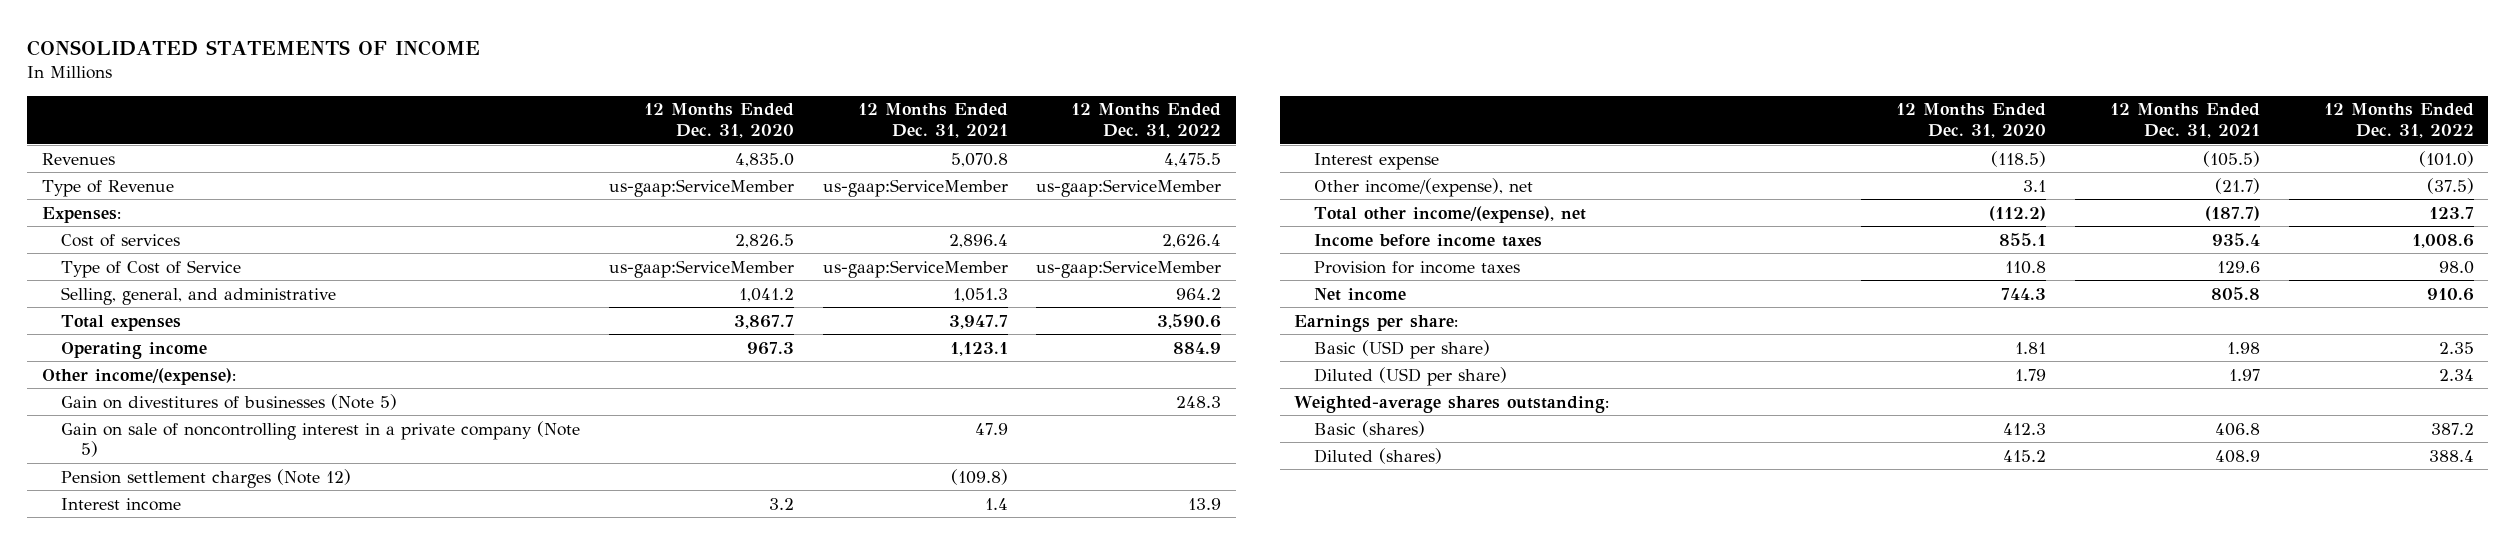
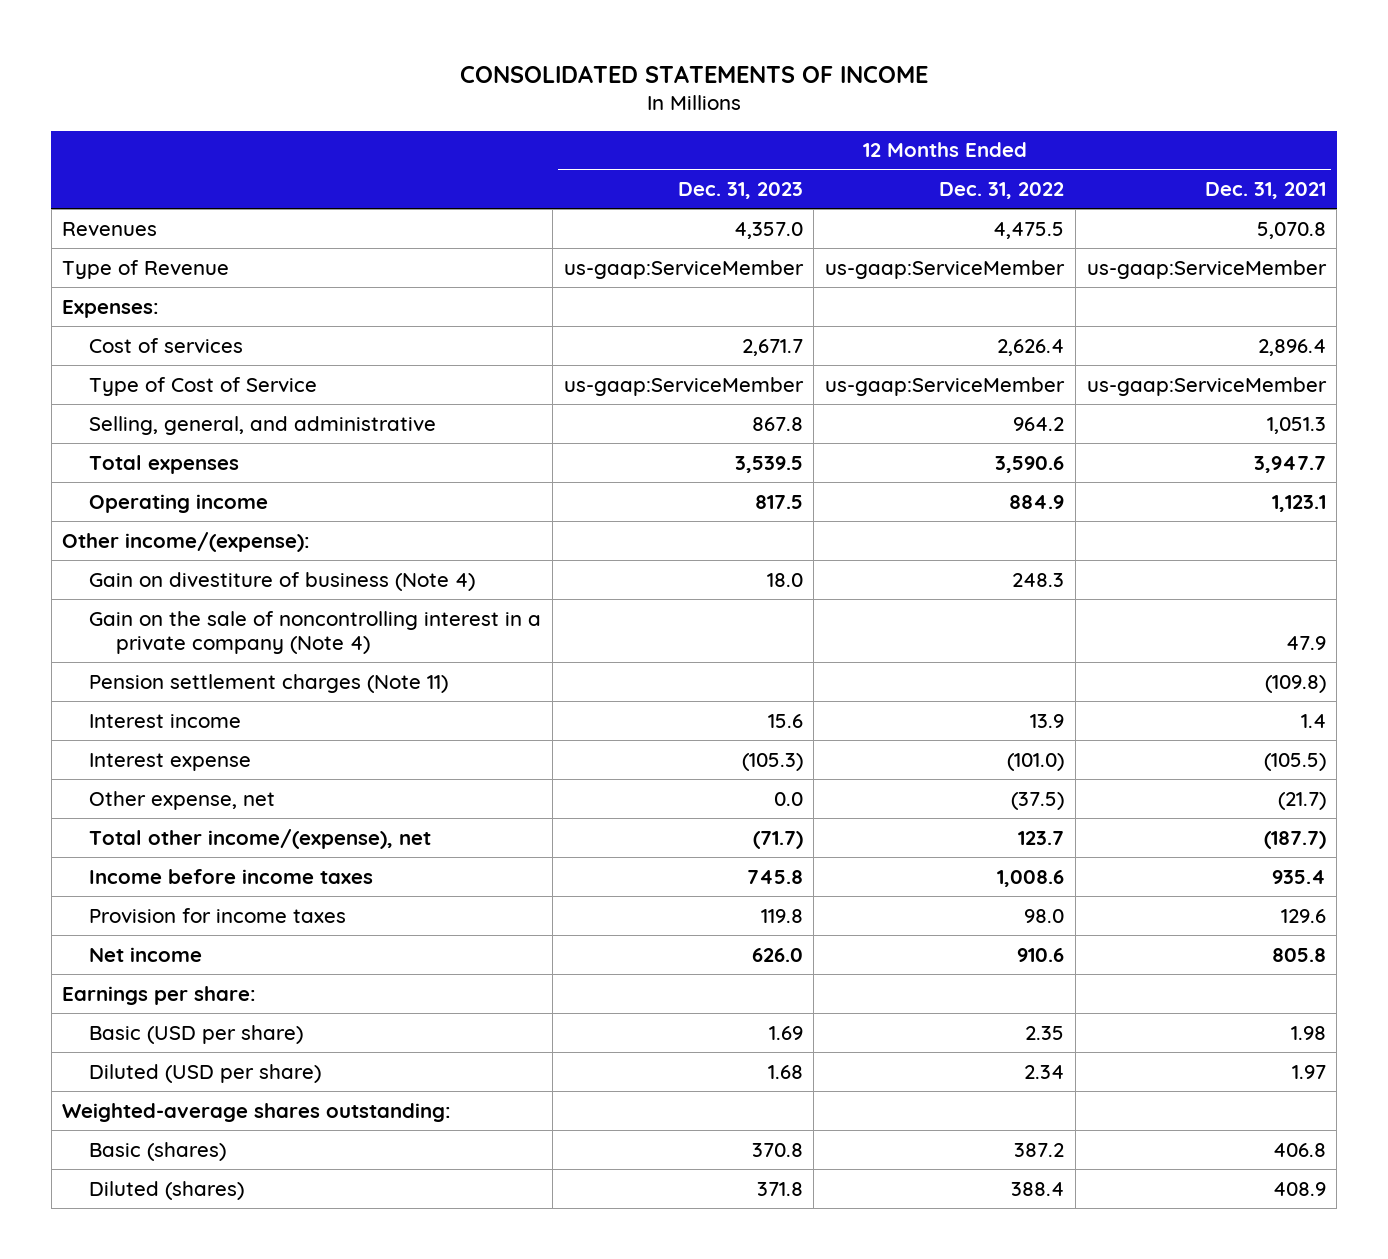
- | 12 Months Ended Dec. 31, 2020 | 12 Months Ended Dec. 31, 2021 | 12 Months Ended Dec. 31, 2022
+ | 12 Months Ended Dec. 31, 2023 | 12 Months Ended Dec. 31, 2022 | 12 Months Ended Dec. 31, 2021
- Gain on divestitures of businesses (Note 5) | | | 248.3
- Gain on sale of noncontrolling interest in a private company (Note 5) | | 47.9 |
- Pension settlement charges (Note 12) | | (109.8) |
+ Gain on divestiture of business (Note 4) | 18.0 | 248.3 |
+ Gain on the sale of noncontrolling interest in a private company (Note 4) | | | 47.9
+ Pension settlement charges (Note 11) | | | (109.8)
- Other income/(expense), net | 3.1 | (21.7) | (37.5)
+ Other expense, net | 0.0 | (37.5) | (21.7)

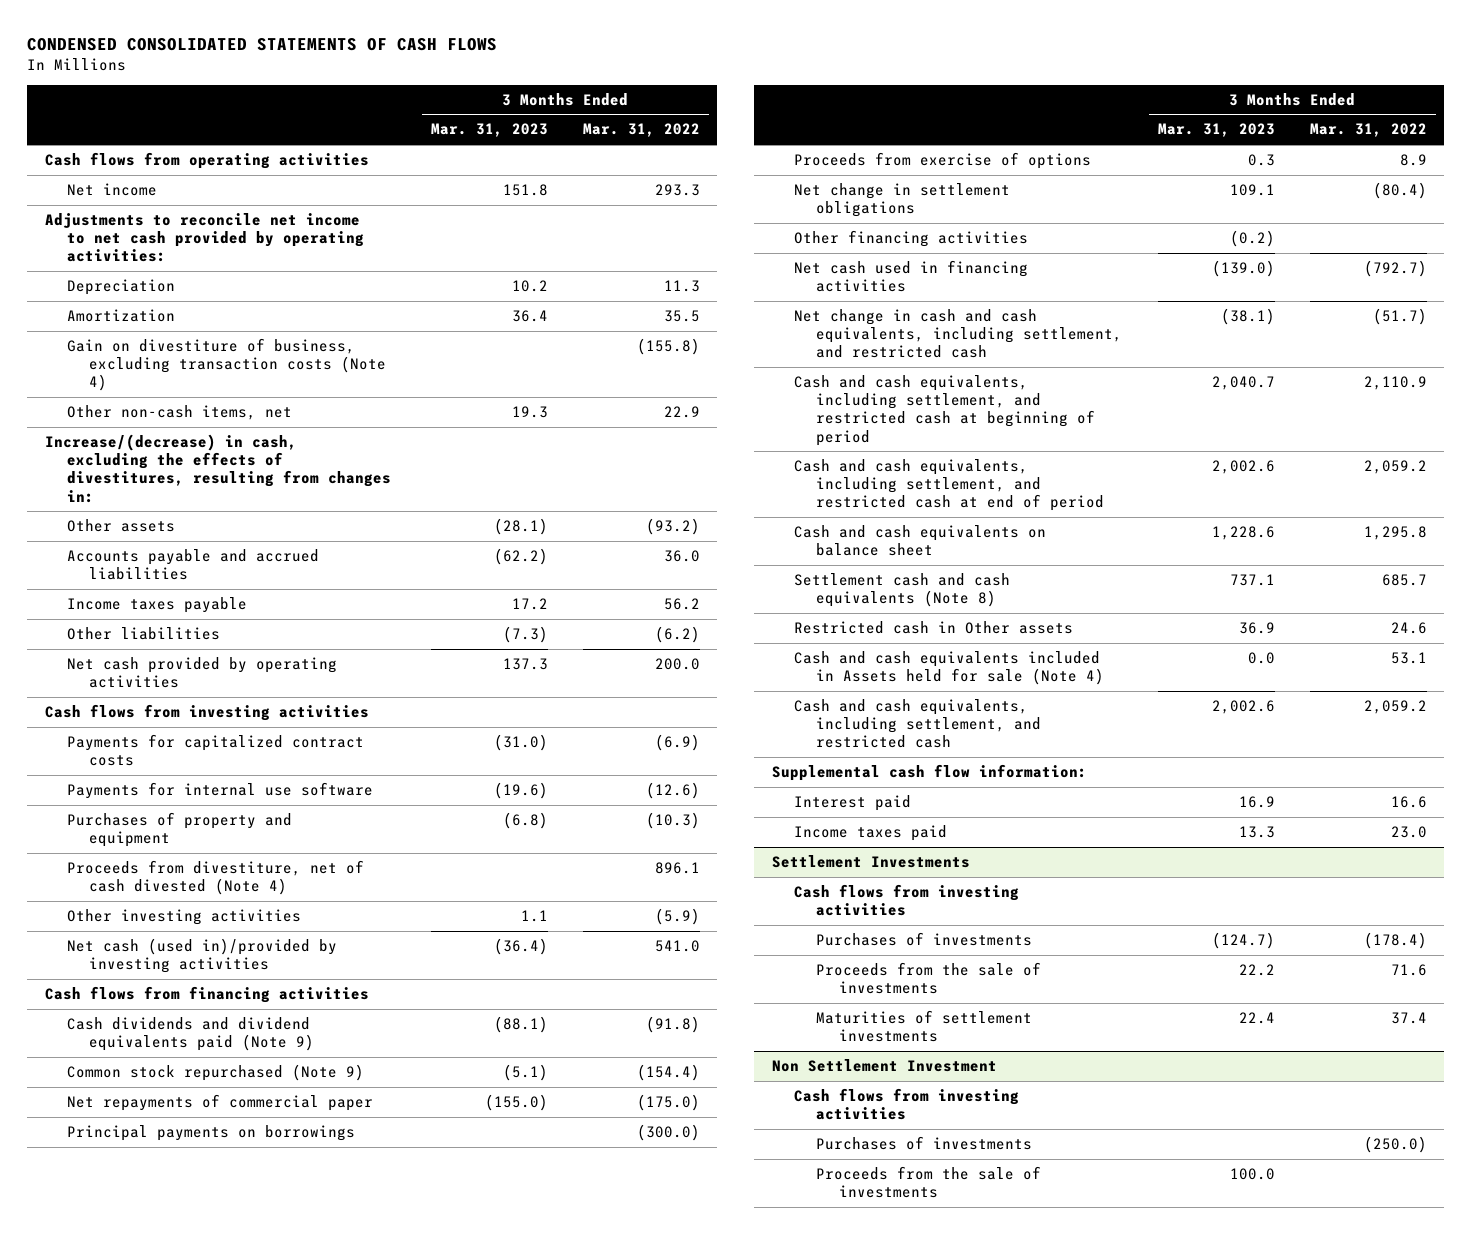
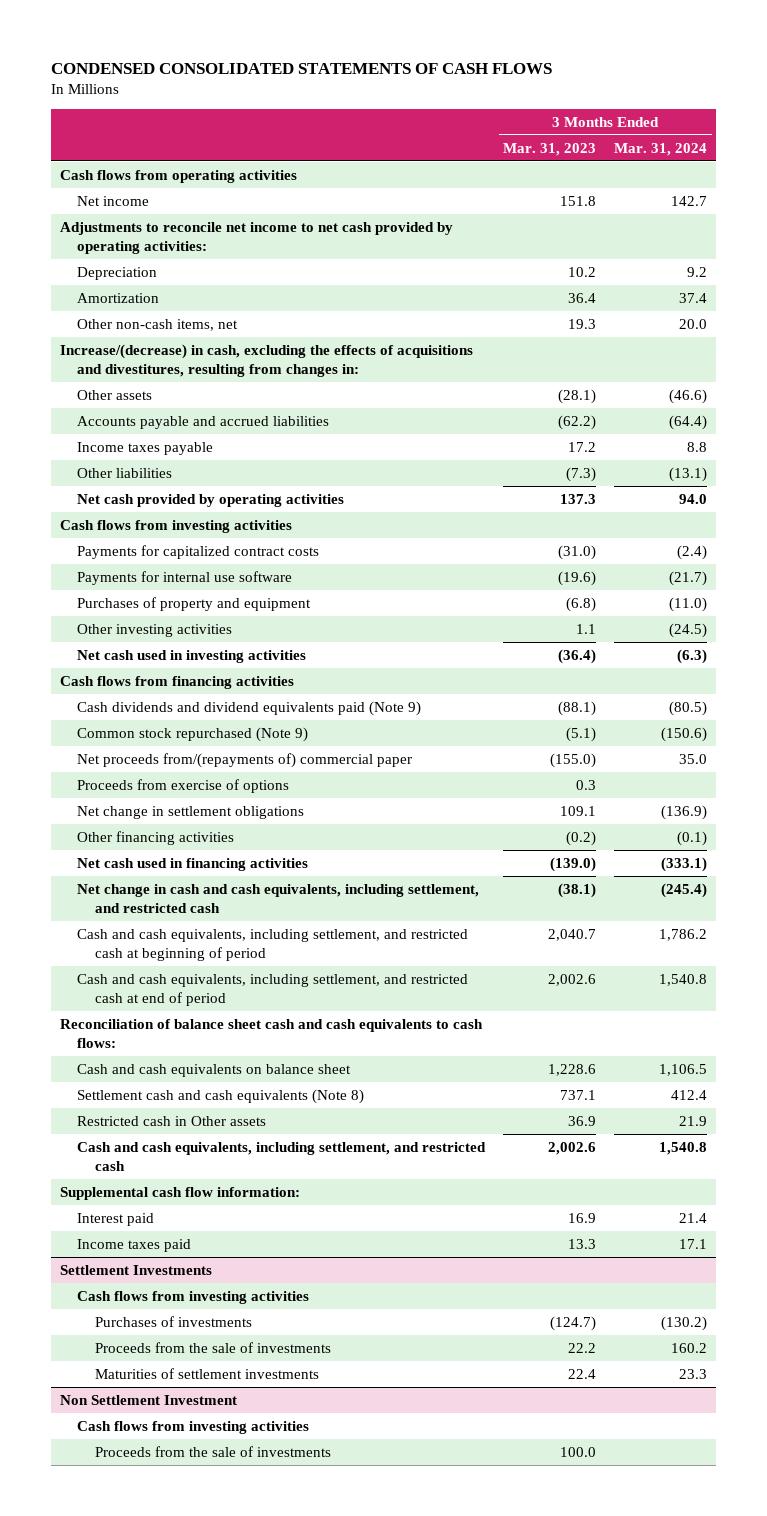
- | 3 Months Ended Mar. 31, 2023 | 3 Months Ended Mar. 31, 2022
+ | 3 Months Ended Mar. 31, 2023 | 3 Months Ended Mar. 31, 2024
- Gain on divestiture of business, excluding transaction costs (Note 4) | | (155.8)
- Increase/(decrease) in cash, excluding the effects of divestitures, resulting from changes in:
+ Increase/(decrease) in cash, excluding the effects of acquisitions and divestitures, resulting from changes in:
- Proceeds from divestiture, net of cash divested (Note 4) | | 896.1
- Net cash (used in)/provided by investing activities | (36.4) | 541.0
+ Net cash used in investing activities | (36.4) | (6.3)
- Net repayments of commercial paper | (155.0) | (175.0)
- Principal payments on borrowings | | (300.0)
+ Net proceeds from/(repayments of) commercial paper | (155.0) | 35.0
+ Reconciliation of balance sheet cash and cash equivalents to cash flows:
- Cash and cash equivalents included in Assets held for sale (Note 4) | 0.0 | 53.1
@ Non Settlement Investment
- Purchases of investments | | (250.0)

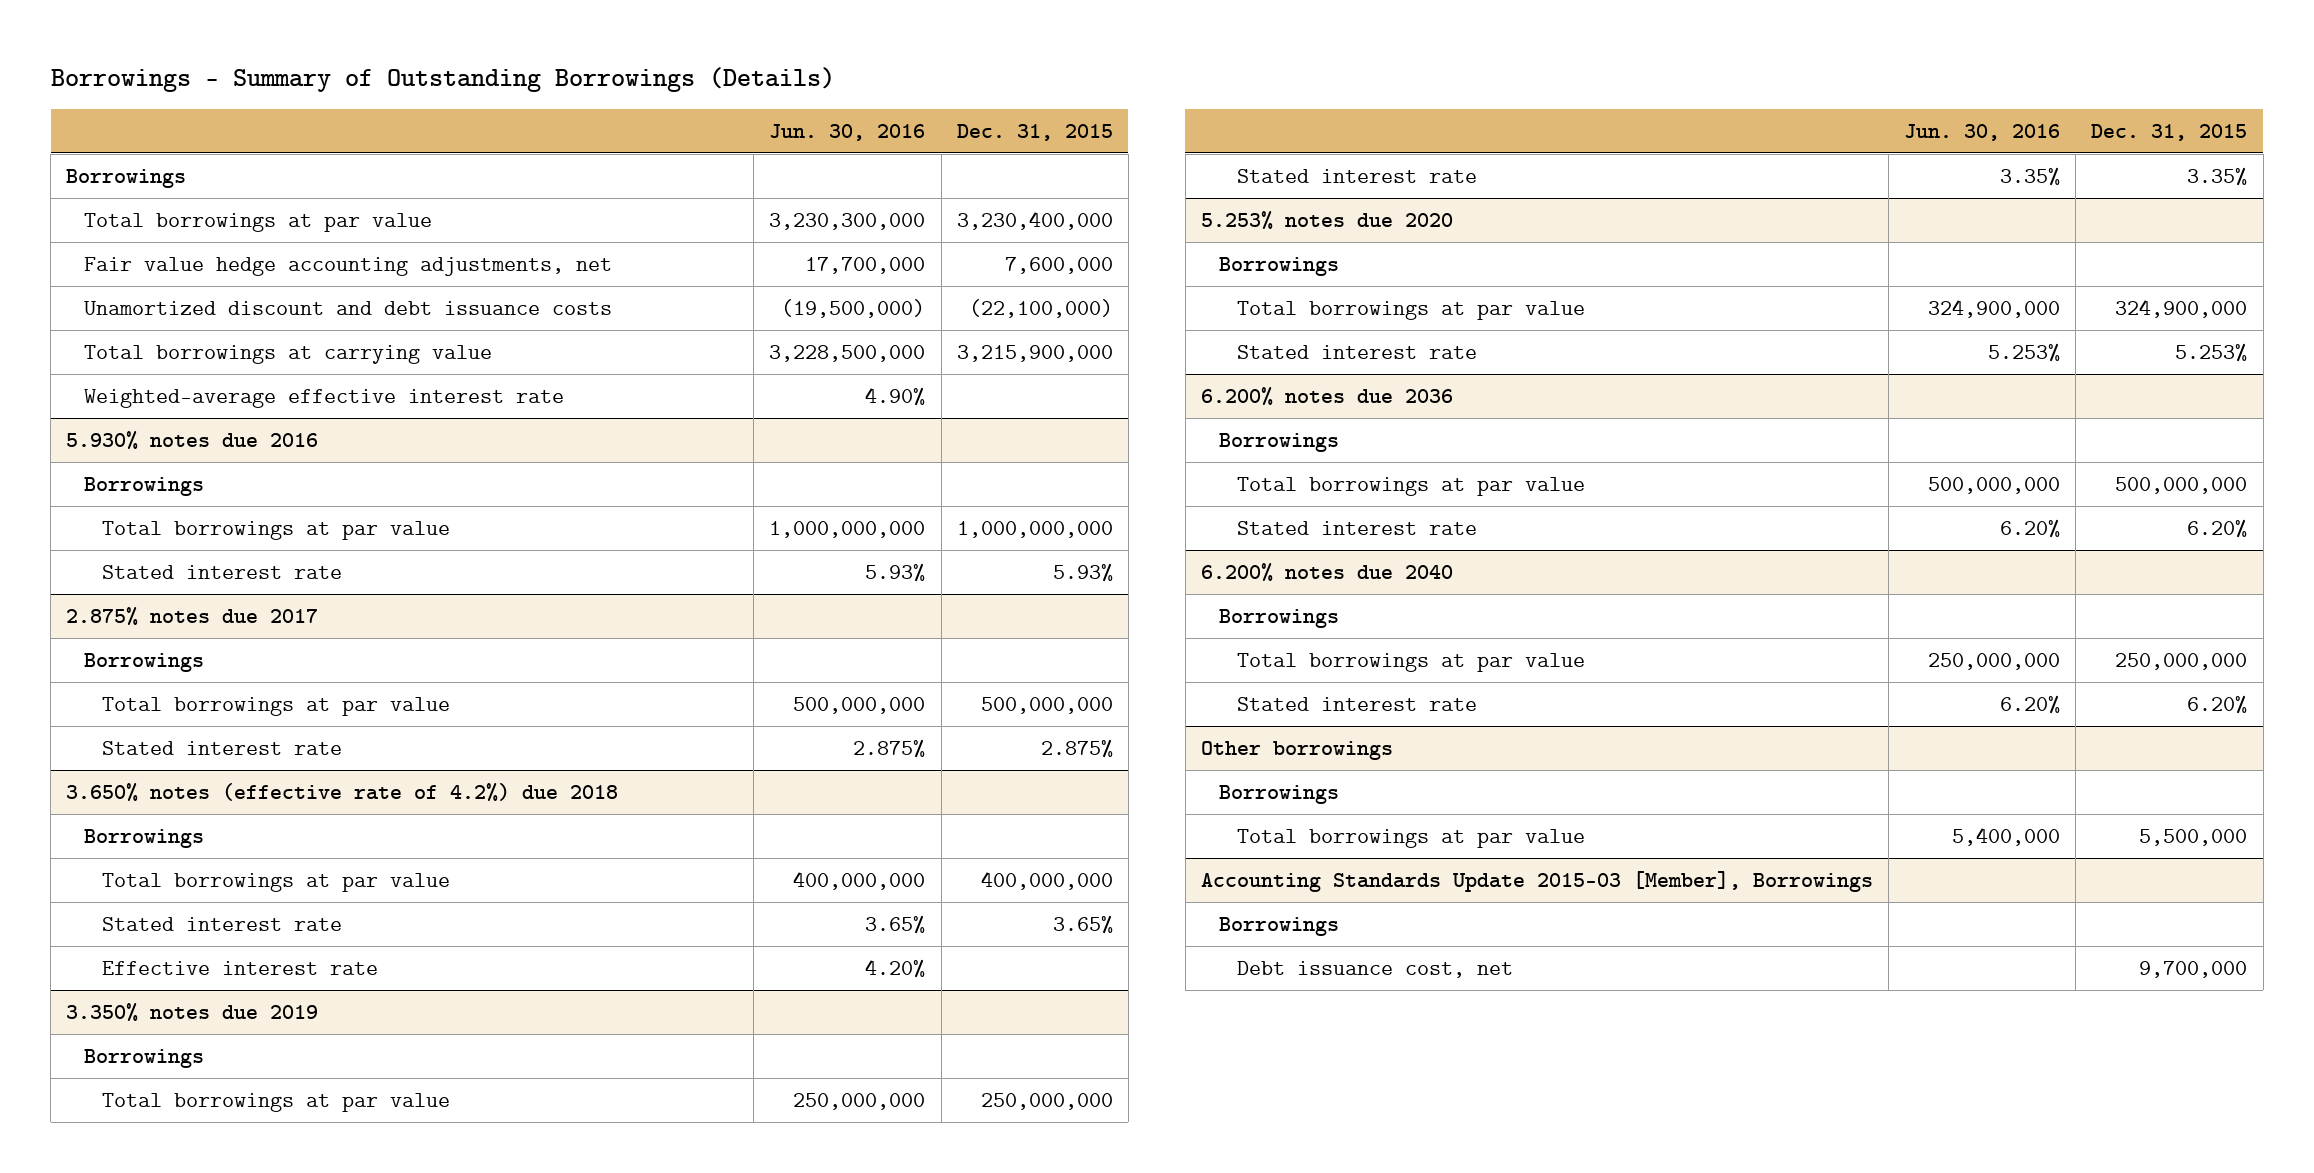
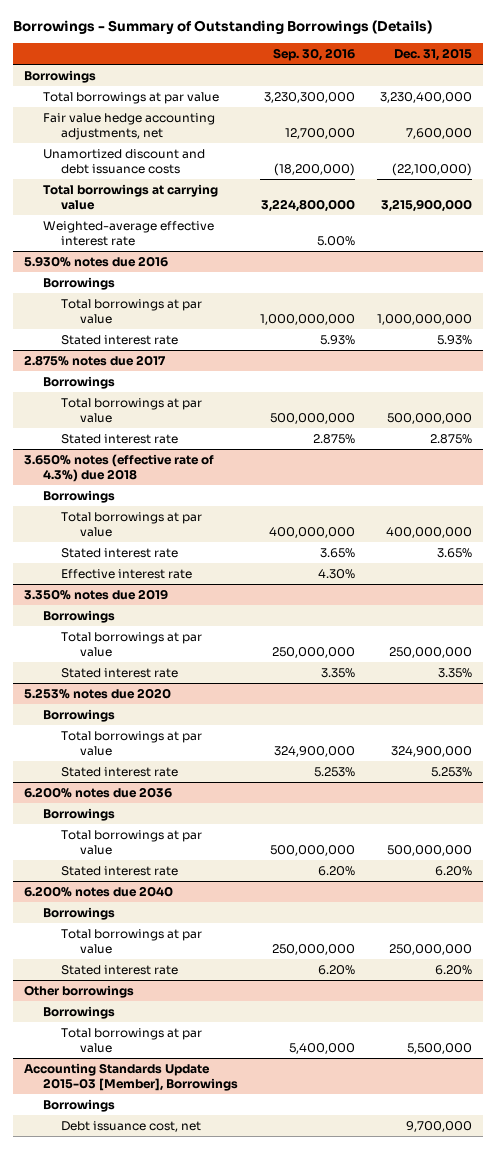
- | Jun. 30, 2016 | Dec. 31, 2015
+ | Sep. 30, 2016 | Dec. 31, 2015
- 3.650% notes (effective rate of 4.2%) due 2018
+ 3.650% notes (effective rate of 4.3%) due 2018

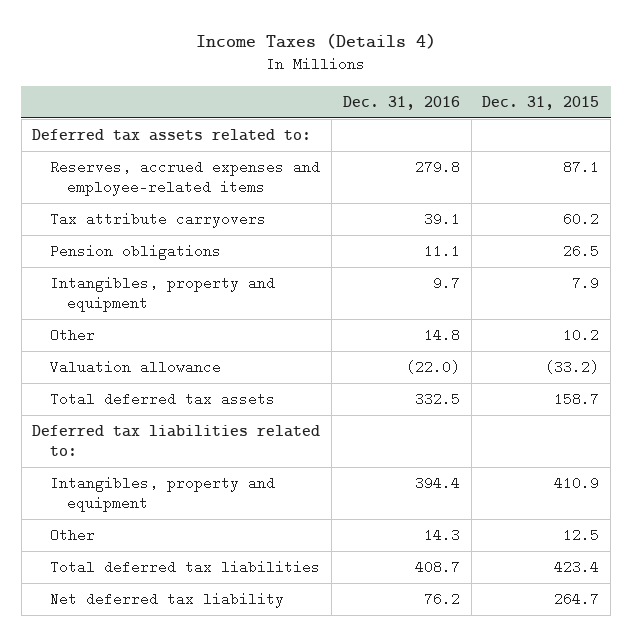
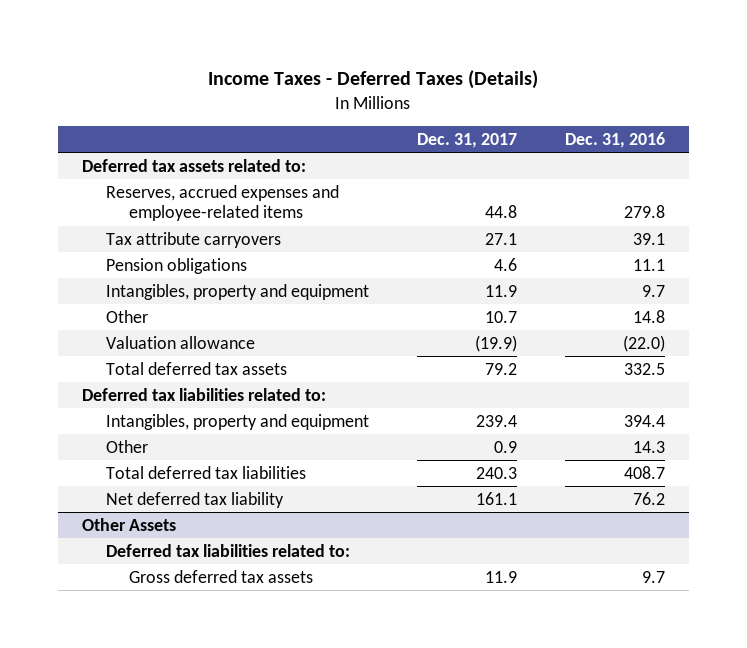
- Income Taxes (Details 4)
+ Income Taxes - Deferred Taxes (Details)
- | Dec. 31, 2016 | Dec. 31, 2015
+ | Dec. 31, 2017 | Dec. 31, 2016
+ Other Assets
+ Deferred tax liabilities related to:
+ Gross deferred tax assets | 11.9 | 9.7

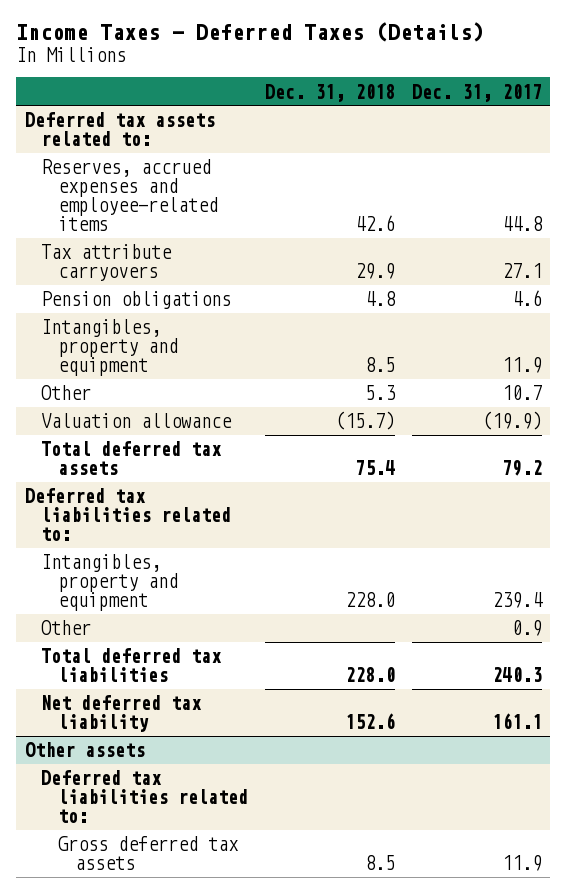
- | Dec. 31, 2017 | Dec. 31, 2016
+ | Dec. 31, 2018 | Dec. 31, 2017
- Other Assets
+ Other assets

